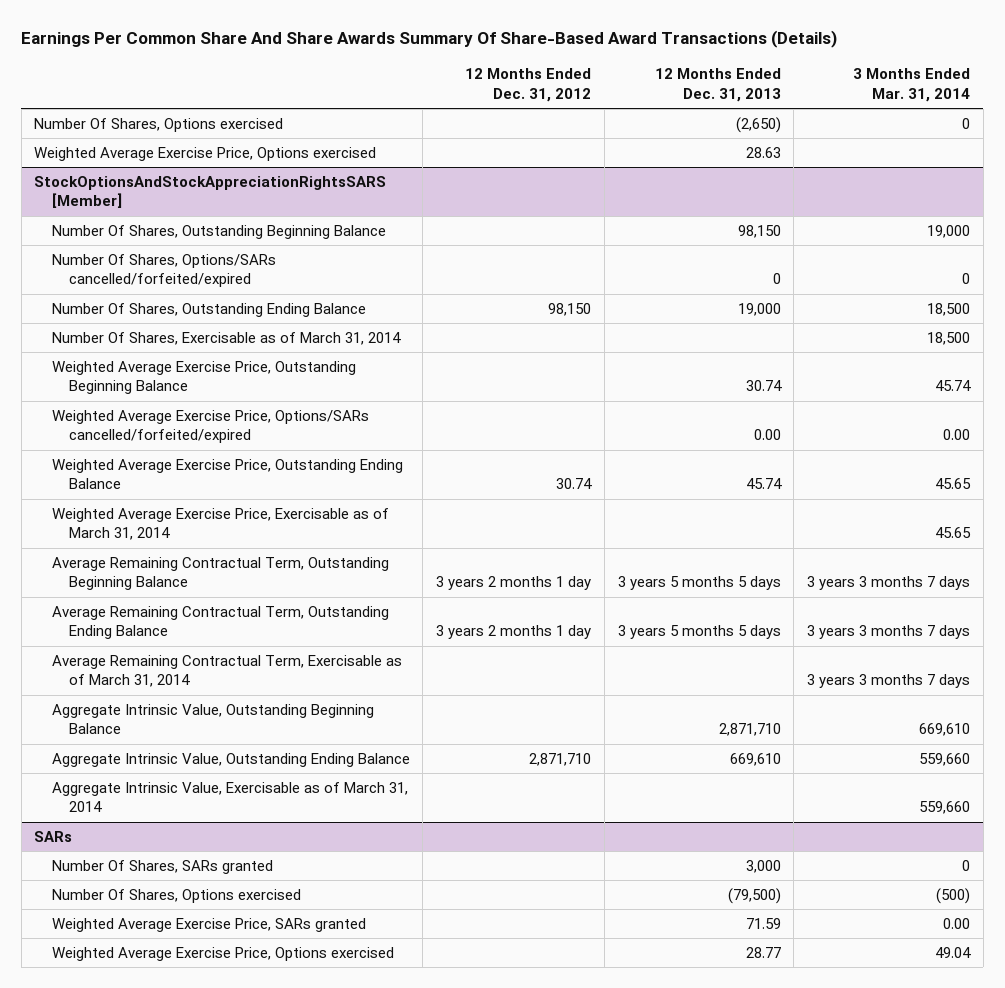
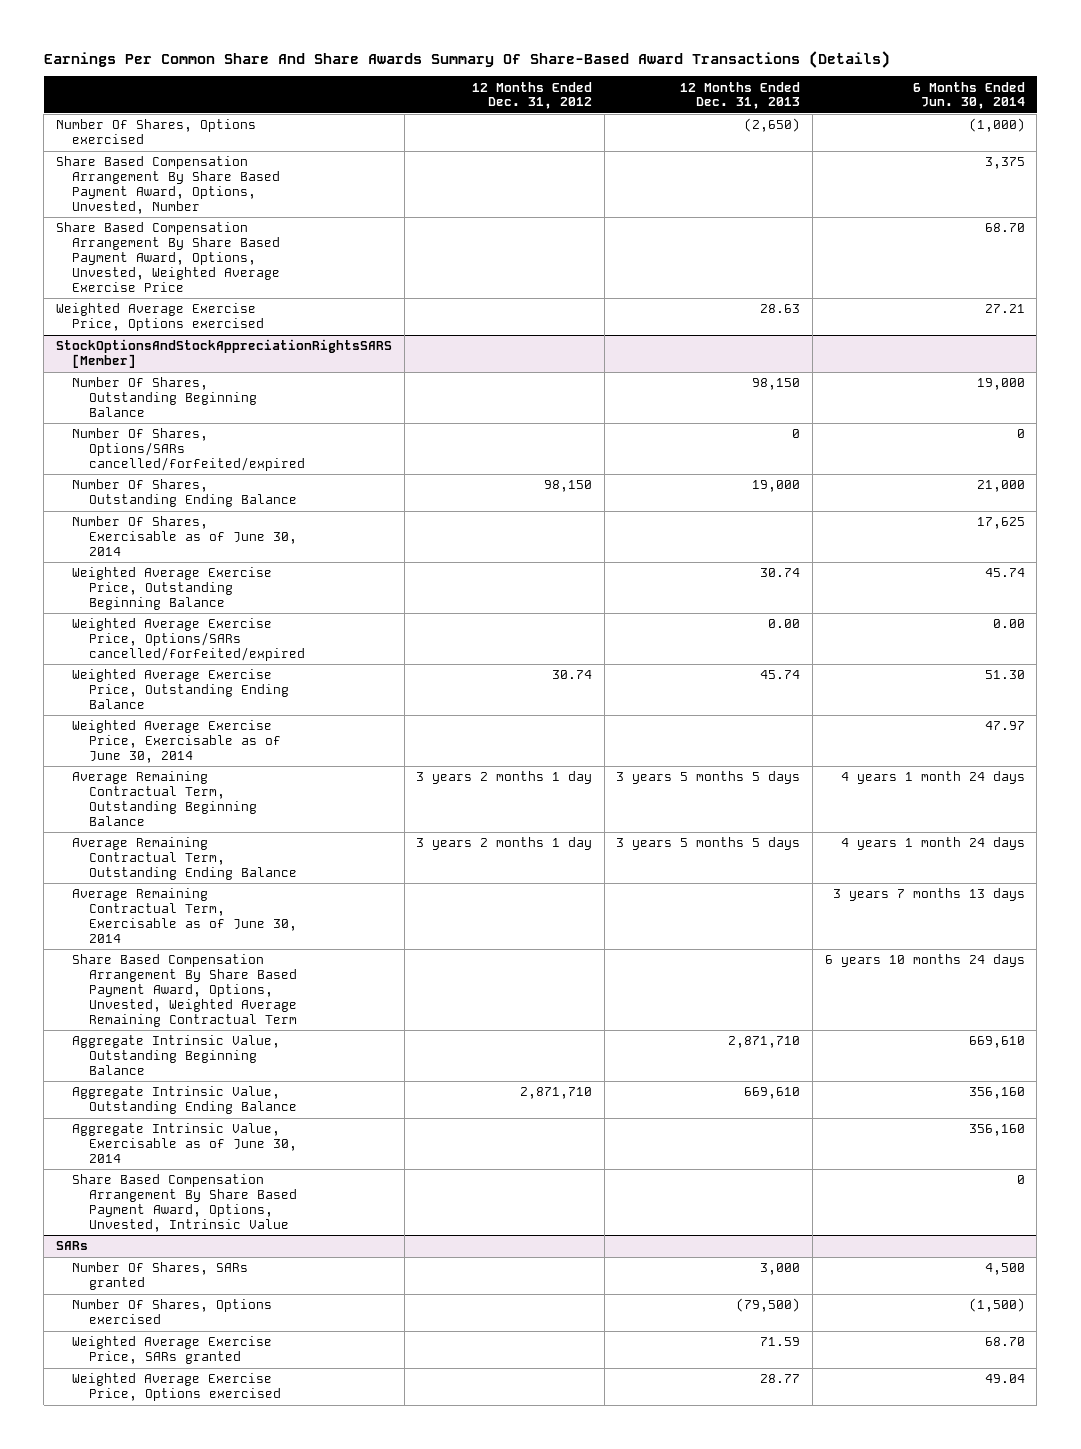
- | 12 Months Ended Dec. 31, 2012 | 12 Months Ended Dec. 31, 2013 | 3 Months Ended Mar. 31, 2014
+ | 12 Months Ended Dec. 31, 2012 | 12 Months Ended Dec. 31, 2013 | 6 Months Ended Jun. 30, 2014
+ Share Based Compensation Arrangement By Share Based Payment Award, Options, Unvested, Number | | | 3,375
+ Share Based Compensation Arrangement By Share Based Payment Award, Options, Unvested, Weighted Average Exercise Price | | | 68.70
@ StockOptionsAndStockAppreciationRightsSARS [Member]
- Number Of Shares, Exercisable as of March 31, 2014 | | | 18,500
+ Number Of Shares, Exercisable as of June 30, 2014 | | | 17,625
- Weighted Average Exercise Price, Exercisable as of March 31, 2014 | | | 45.65
+ Weighted Average Exercise Price, Exercisable as of June 30, 2014 | | | 47.97
- Average Remaining Contractual Term, Exercisable as of March 31, 2014 | | | 3 years 3 months 7 days
+ Average Remaining Contractual Term, Exercisable as of June 30, 2014 | | | 3 years 7 months 13 days
+ Share Based Compensation Arrangement By Share Based Payment Award, Options, Unvested, Weighted Average Remaining Contractual Term | | | 6 years 10 months 24 days
- Aggregate Intrinsic Value, Exercisable as of March 31, 2014 | | | 559,660
+ Aggregate Intrinsic Value, Exercisable as of June 30, 2014 | | | 356,160
+ Share Based Compensation Arrangement By Share Based Payment Award, Options, Unvested, Intrinsic Value | | | 0

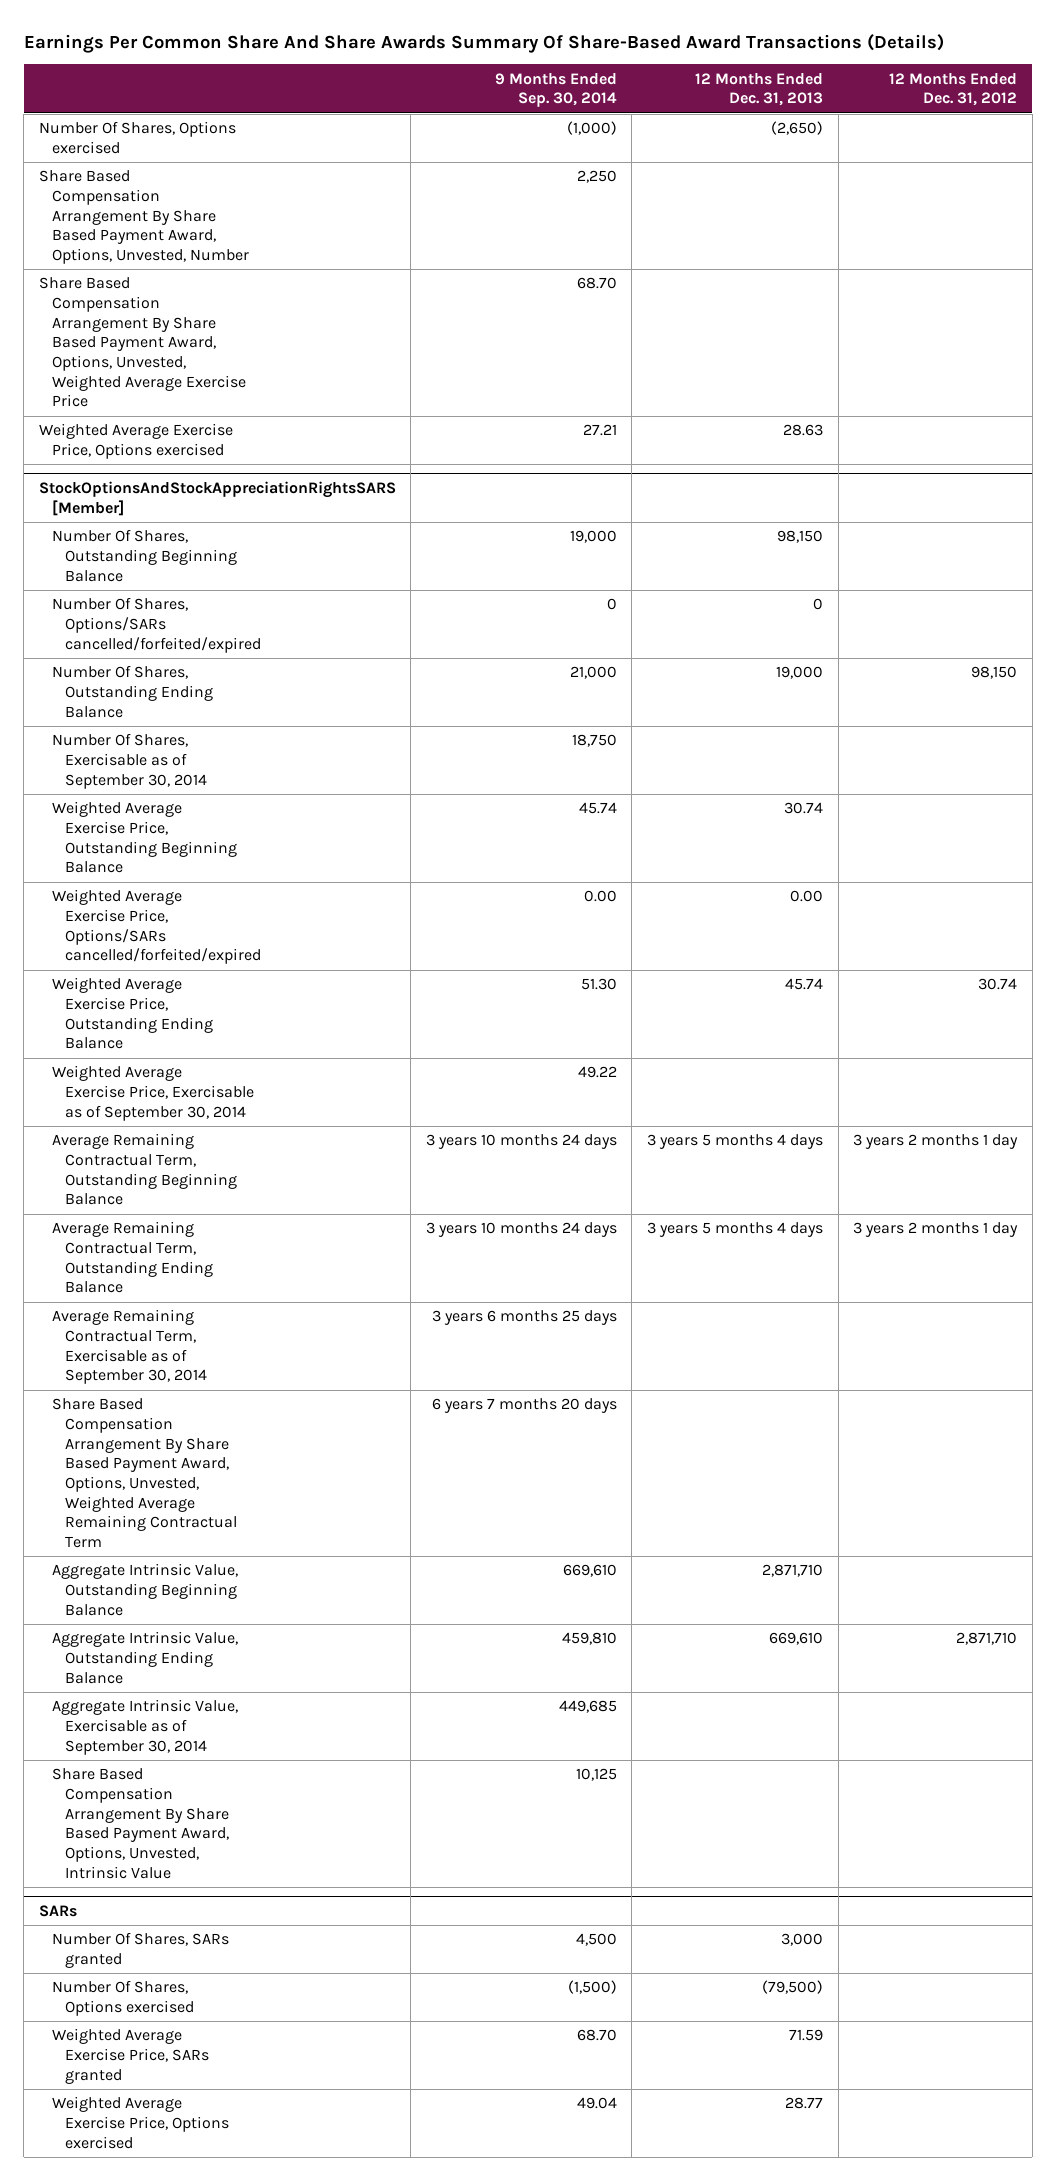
- | 12 Months Ended Dec. 31, 2012 | 12 Months Ended Dec. 31, 2013 | 6 Months Ended Jun. 30, 2014
+ | 9 Months Ended Sep. 30, 2014 | 12 Months Ended Dec. 31, 2013 | 12 Months Ended Dec. 31, 2012
@ StockOptionsAndStockAppreciationRightsSARS [Member]
- Number Of Shares, Exercisable as of June 30, 2014 | | | 17,625
+ Number Of Shares, Exercisable as of September 30, 2014 | 18,750 | |
- Weighted Average Exercise Price, Exercisable as of June 30, 2014 | | | 47.97
- Average Remaining Contractual Term, Outstanding Beginning Balance | 3 years 2 months 1 day | 3 years 5 months 5 days | 4 years 1 month 24 days
- Average Remaining Contractual Term, Outstanding Ending Balance | 3 years 2 months 1 day | 3 years 5 months 5 days | 4 years 1 month 24 days
- Average Remaining Contractual Term, Exercisable as of June 30, 2014 | | | 3 years 7 months 13 days
+ Weighted Average Exercise Price, Exercisable as of September 30, 2014 | 49.22 | |
+ Average Remaining Contractual Term, Outstanding Beginning Balance | 3 years 10 months 24 days | 3 years 5 months 4 days | 3 years 2 months 1 day
+ Average Remaining Contractual Term, Outstanding Ending Balance | 3 years 10 months 24 days | 3 years 5 months 4 days | 3 years 2 months 1 day
+ Average Remaining Contractual Term, Exercisable as of September 30, 2014 | 3 years 6 months 25 days | |
- Aggregate Intrinsic Value, Exercisable as of June 30, 2014 | | | 356,160
+ Aggregate Intrinsic Value, Exercisable as of September 30, 2014 | 449,685 | |

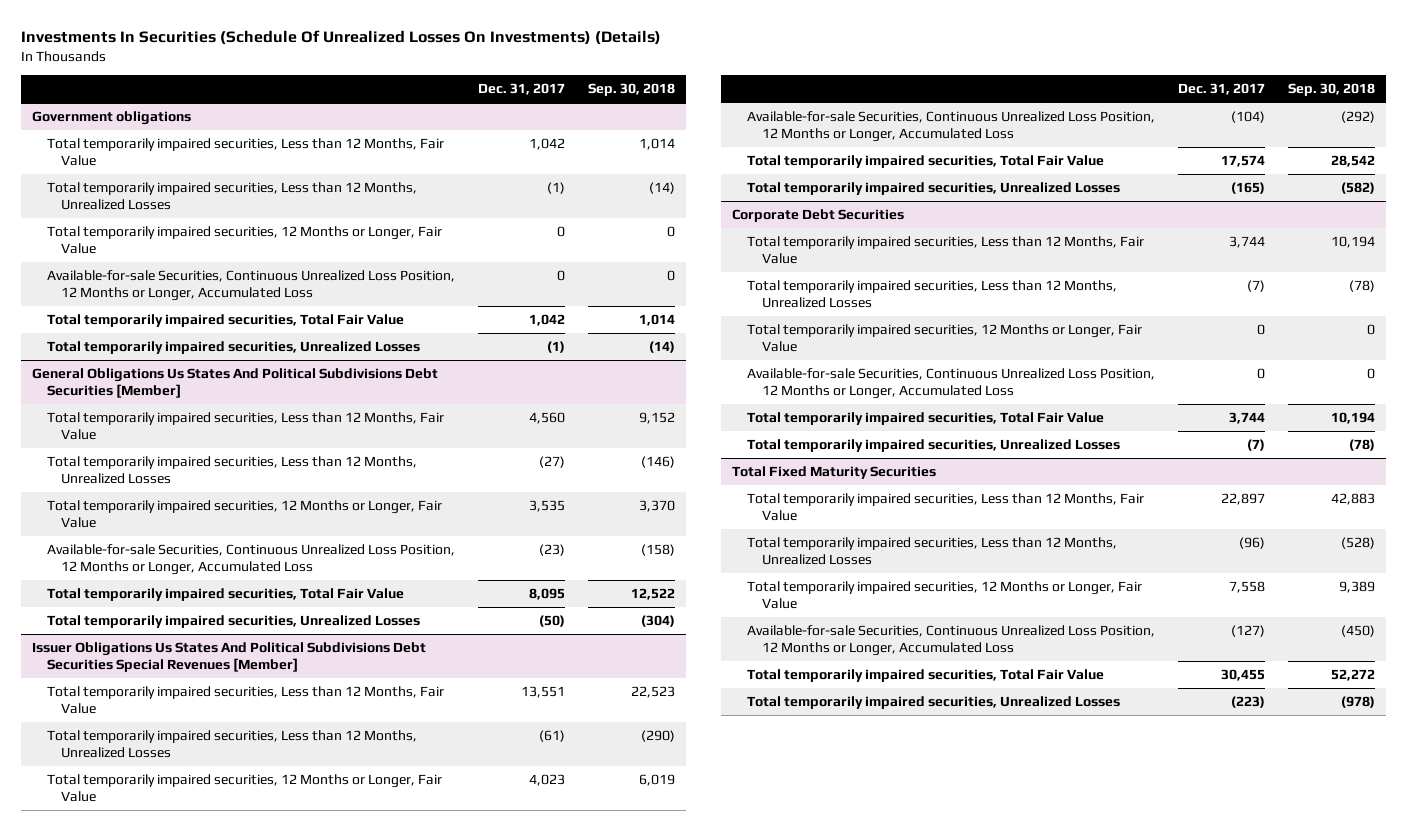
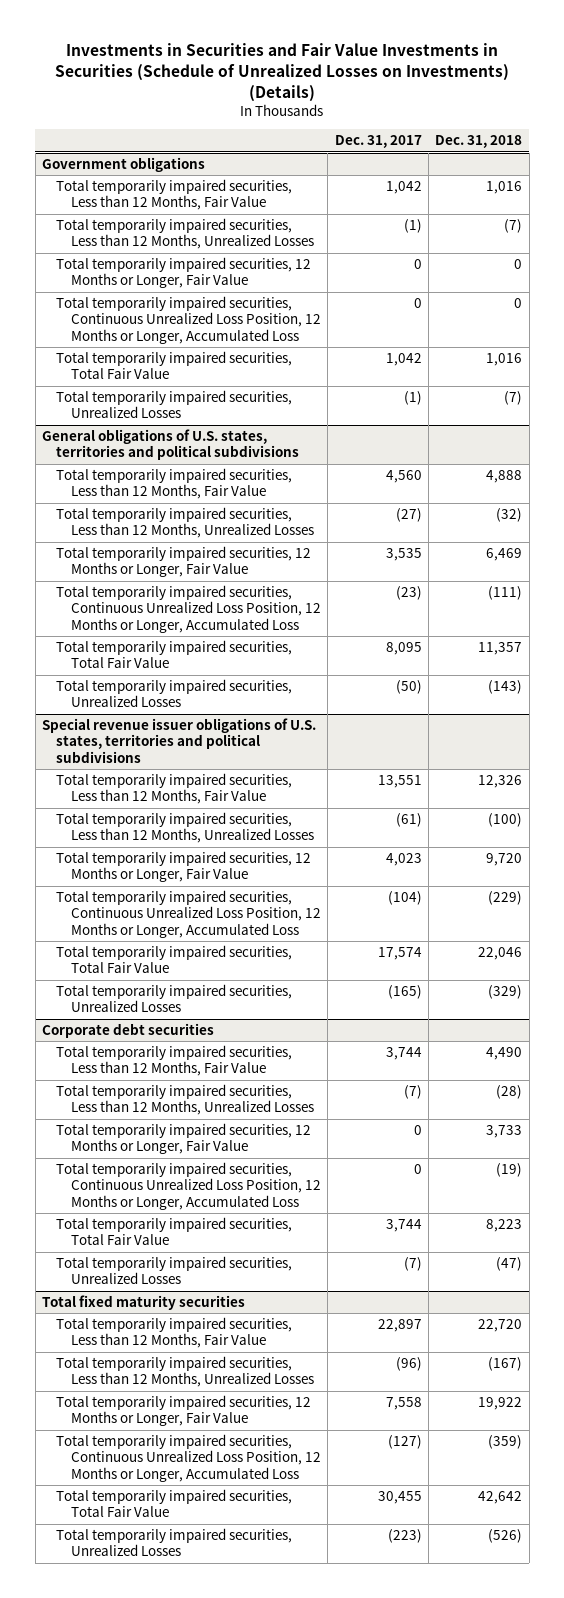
- Investments In Securities (Schedule Of Unrealized Losses On Investments) (Details)
+ Investments in Securities and Fair Value Investments in Securities (Schedule of Unrealized Losses on Investments) (Details)
- | Dec. 31, 2017 | Sep. 30, 2018
+ | Dec. 31, 2017 | Dec. 31, 2018
@ Government obligations
- Available-for-sale Securities, Continuous Unrealized Loss Position, 12 Months or Longer, Accumulated Loss | 0 | 0
+ Total temporarily impaired securities, Continuous Unrealized Loss Position, 12 Months or Longer, Accumulated Loss | 0 | 0
- General Obligations Us States And Political Subdivisions Debt Securities [Member]
+ General obligations of U.S. states, territories and political subdivisions
- Available-for-sale Securities, Continuous Unrealized Loss Position, 12 Months or Longer, Accumulated Loss | (23) | (158)
+ Total temporarily impaired securities, Continuous Unrealized Loss Position, 12 Months or Longer, Accumulated Loss | (23) | (111)
- Issuer Obligations Us States And Political Subdivisions Debt Securities Special Revenues [Member]
+ Special revenue issuer obligations of U.S. states, territories and political subdivisions
- Available-for-sale Securities, Continuous Unrealized Loss Position, 12 Months or Longer, Accumulated Loss | (104) | (292)
+ Total temporarily impaired securities, Continuous Unrealized Loss Position, 12 Months or Longer, Accumulated Loss | (104) | (229)
- Corporate Debt Securities
+ Corporate debt securities
- Available-for-sale Securities, Continuous Unrealized Loss Position, 12 Months or Longer, Accumulated Loss | 0 | 0
+ Total temporarily impaired securities, Continuous Unrealized Loss Position, 12 Months or Longer, Accumulated Loss | 0 | (19)
- Total Fixed Maturity Securities
+ Total fixed maturity securities
- Available-for-sale Securities, Continuous Unrealized Loss Position, 12 Months or Longer, Accumulated Loss | (127) | (450)
+ Total temporarily impaired securities, Continuous Unrealized Loss Position, 12 Months or Longer, Accumulated Loss | (127) | (359)

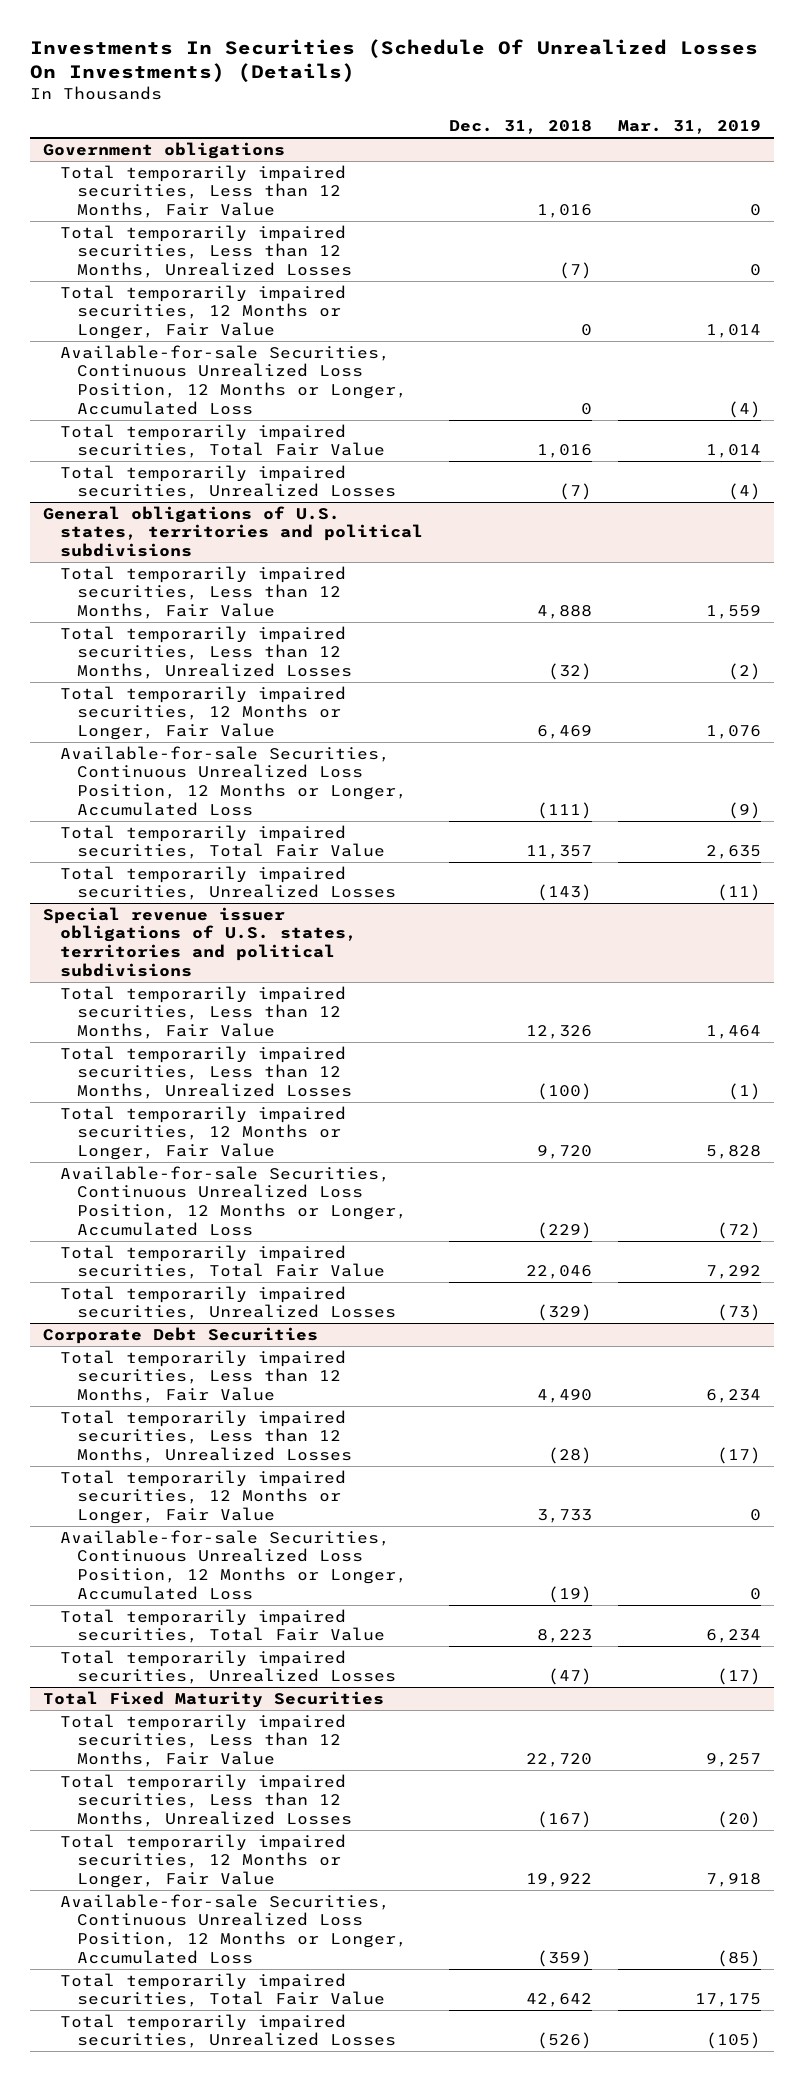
- Investments in Securities and Fair Value Investments in Securities (Schedule of Unrealized Losses on Investments) (Details)
+ Investments In Securities (Schedule Of Unrealized Losses On Investments) (Details)
- | Dec. 31, 2017 | Dec. 31, 2018
+ | Dec. 31, 2018 | Mar. 31, 2019
@ Government obligations
- Total temporarily impaired securities, Continuous Unrealized Loss Position, 12 Months or Longer, Accumulated Loss | 0 | 0
+ Available-for-sale Securities, Continuous Unrealized Loss Position, 12 Months or Longer, Accumulated Loss | 0 | (4)
@ General obligations of U.S. states, territories and political subdivisions
- Total temporarily impaired securities, Continuous Unrealized Loss Position, 12 Months or Longer, Accumulated Loss | (23) | (111)
+ Available-for-sale Securities, Continuous Unrealized Loss Position, 12 Months or Longer, Accumulated Loss | (111) | (9)
@ Special revenue issuer obligations of U.S. states, territories and political subdivisions
- Total temporarily impaired securities, Continuous Unrealized Loss Position, 12 Months or Longer, Accumulated Loss | (104) | (229)
+ Available-for-sale Securities, Continuous Unrealized Loss Position, 12 Months or Longer, Accumulated Loss | (229) | (72)
- Corporate debt securities
+ Corporate Debt Securities
- Total temporarily impaired securities, Continuous Unrealized Loss Position, 12 Months or Longer, Accumulated Loss | 0 | (19)
+ Available-for-sale Securities, Continuous Unrealized Loss Position, 12 Months or Longer, Accumulated Loss | (19) | 0
- Total fixed maturity securities
+ Total Fixed Maturity Securities
- Total temporarily impaired securities, Continuous Unrealized Loss Position, 12 Months or Longer, Accumulated Loss | (127) | (359)
+ Available-for-sale Securities, Continuous Unrealized Loss Position, 12 Months or Longer, Accumulated Loss | (359) | (85)

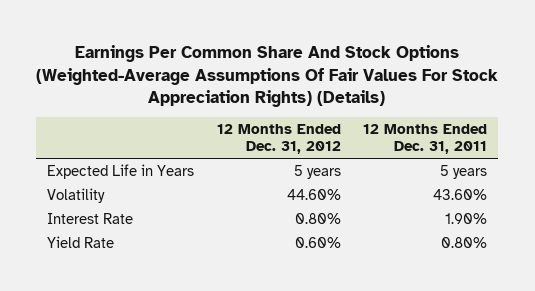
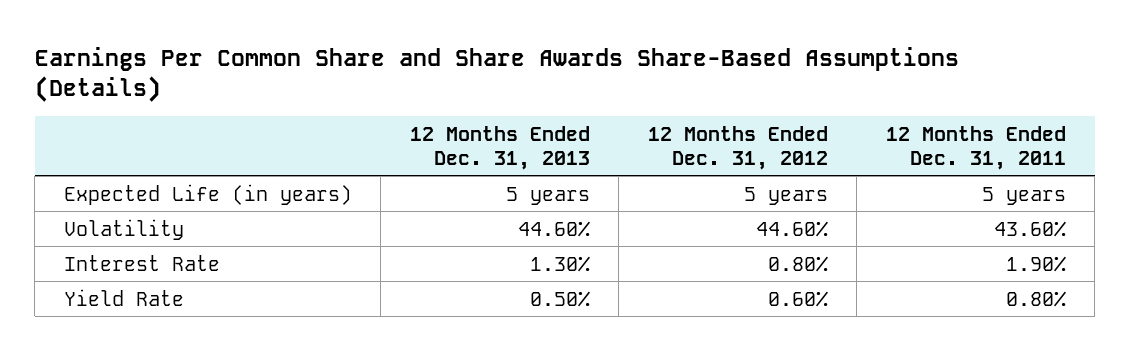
- Earnings Per Common Share And Stock Options (Weighted-Average Assumptions Of Fair Values For Stock Appreciation Rights) (Details)
+ Earnings Per Common Share and Share Awards Share-Based Assumptions (Details)
- | 12 Months Ended Dec. 31, 2012 | 12 Months Ended Dec. 31, 2011
+ | 12 Months Ended Dec. 31, 2013 | 12 Months Ended Dec. 31, 2012 | 12 Months Ended Dec. 31, 2011
- Expected Life in Years | 5 years | 5 years
+ Expected Life (in years) | 5 years | 5 years | 5 years

